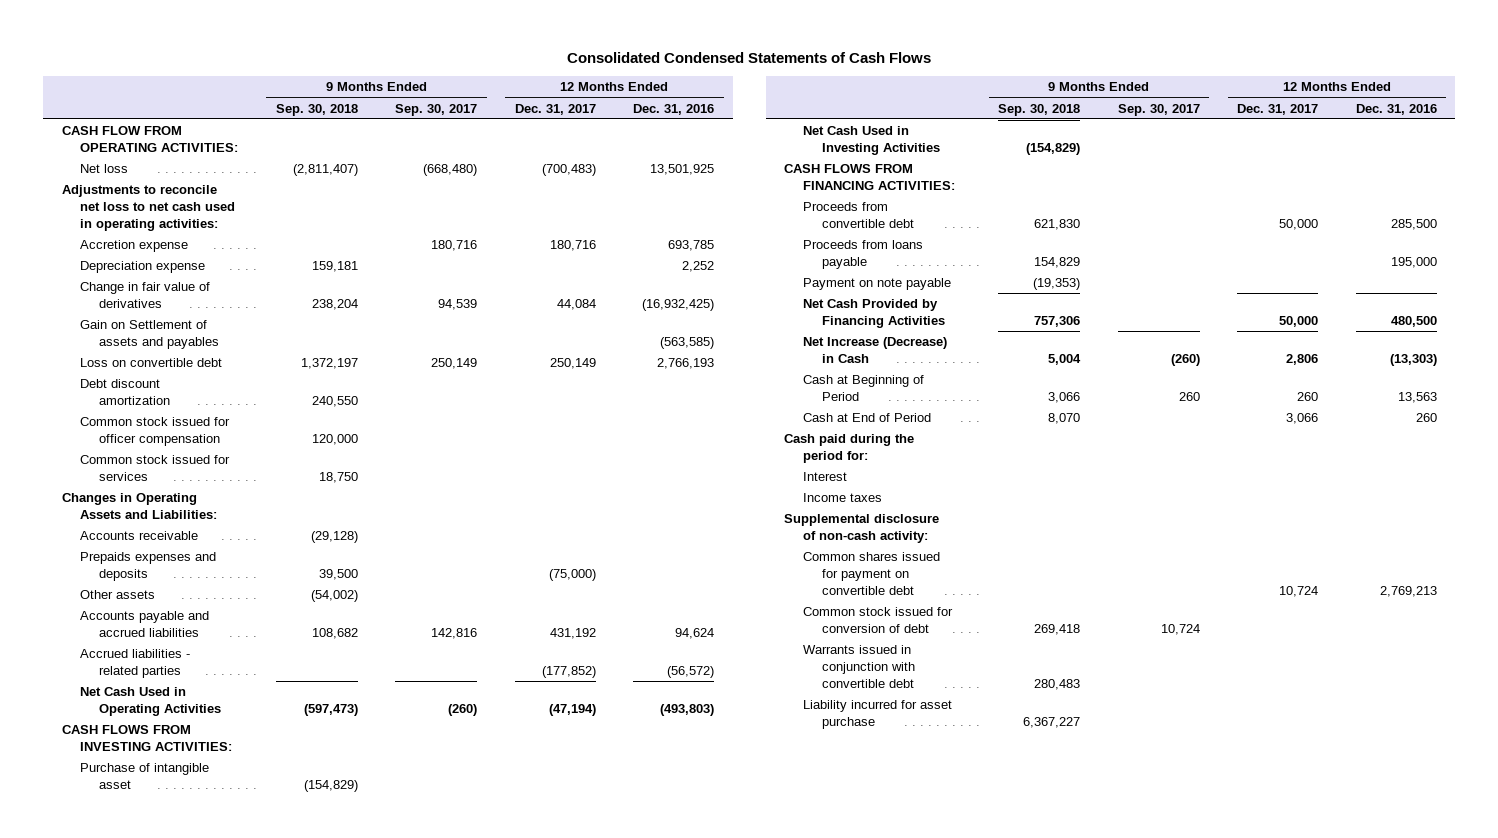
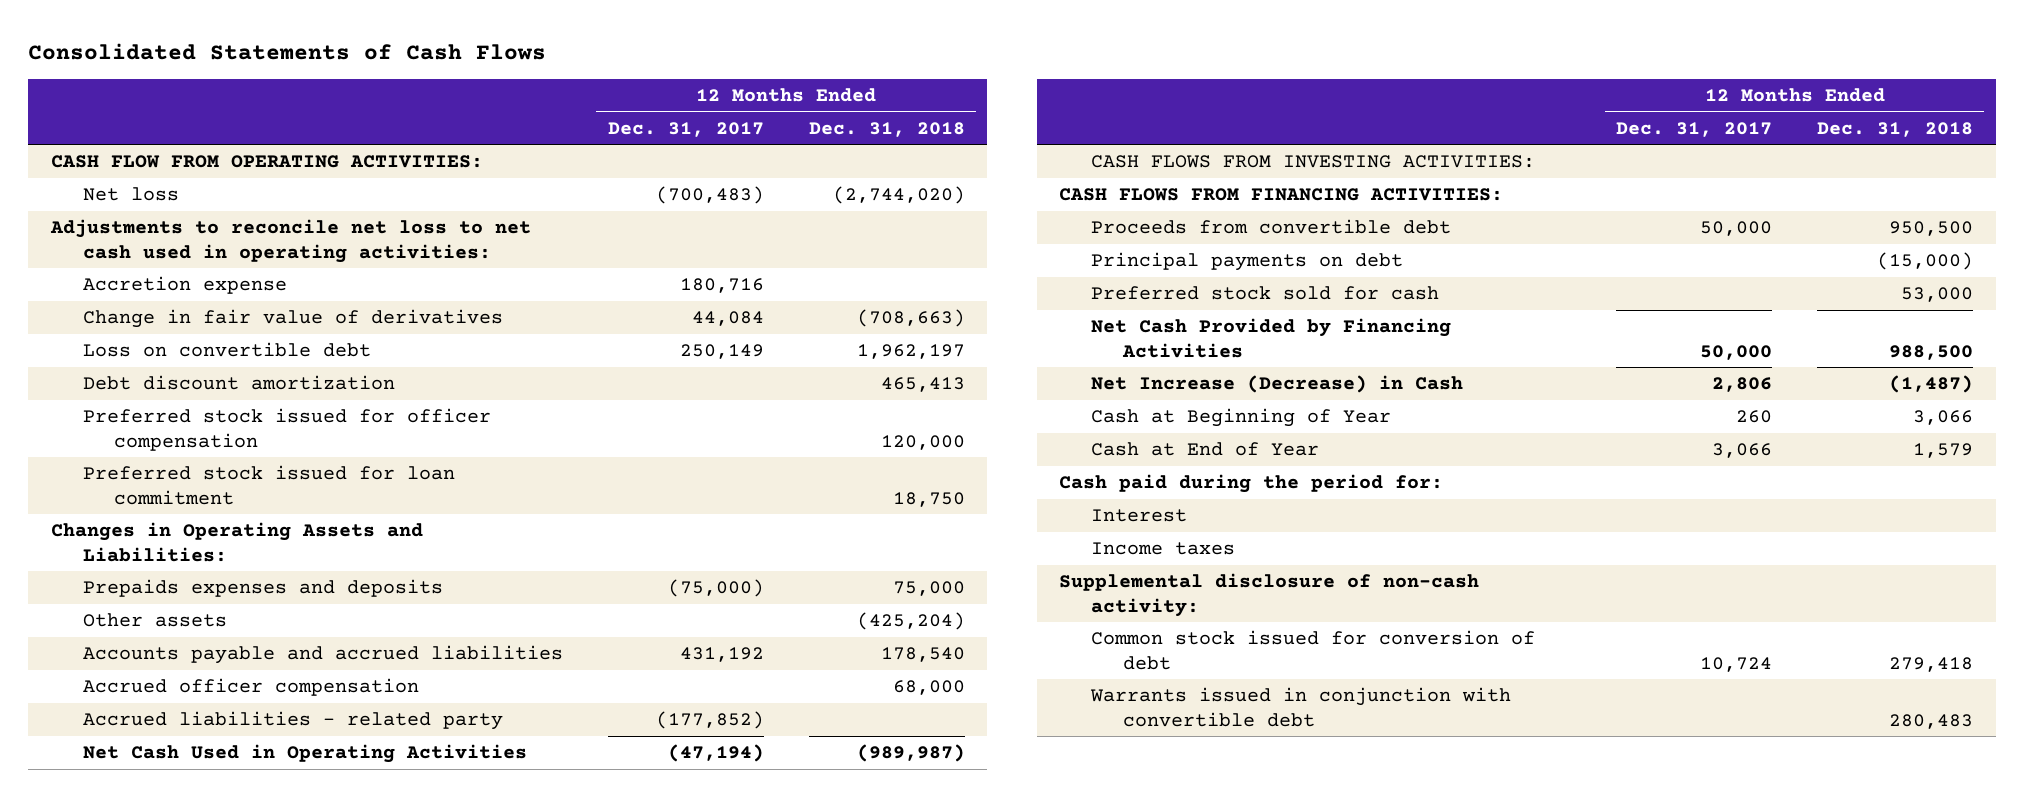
- Consolidated Condensed Statements of Cash Flows
+ Consolidated Statements of Cash Flows
- | 9 Months Ended Sep. 30, 2018 | 9 Months Ended Sep. 30, 2017 | 12 Months Ended Dec. 31, 2017 | 12 Months Ended Dec. 31, 2016
+ | 12 Months Ended Dec. 31, 2017 | 12 Months Ended Dec. 31, 2018
- Depreciation expense | 159,181 | | | 2,252
- Gain on Settlement of assets and payables | | | | (563,585)
- Common stock issued for officer compensation | 120,000 | | |
- Common stock issued for services | 18,750 | | |
+ Preferred stock issued for officer compensation | | 120,000
+ Preferred stock issued for loan commitment | | 18,750
- Accounts receivable | (29,128) | | |
- Accrued liabilities - related parties | | | (177,852) | (56,572)
+ Accrued officer compensation | | 68,000
+ Accrued liabilities - related party | (177,852) |
- Purchase of intangible asset | (154,829) | | |
- Net Cash Used in Investing Activities | (154,829) | | |
- Proceeds from loans payable | 154,829 | | | 195,000
- Payment on note payable | (19,353) | | |
+ Principal payments on debt | | (15,000)
+ Preferred stock sold for cash | | 53,000
- Cash at Beginning of Period | 3,066 | 260 | 260 | 13,563
- Cash at End of Period | 8,070 | | 3,066 | 260
+ Cash at Beginning of Year | 260 | 3,066
+ Cash at End of Year | 3,066 | 1,579
- Common shares issued for payment on convertible debt | | | 10,724 | 2,769,213
- Common stock issued for conversion of debt | 269,418 | 10,724 | |
+ Common stock issued for conversion of debt | 10,724 | 279,418
- Liability incurred for asset purchase | 6,367,227 | | |

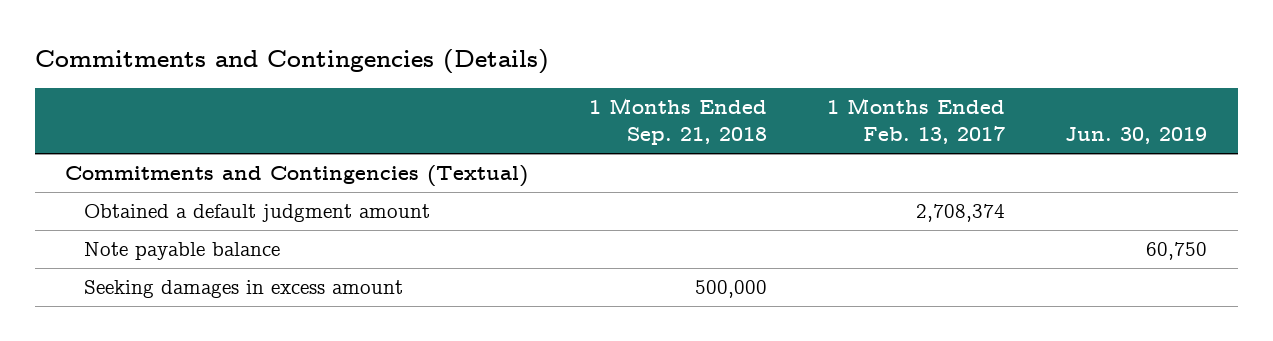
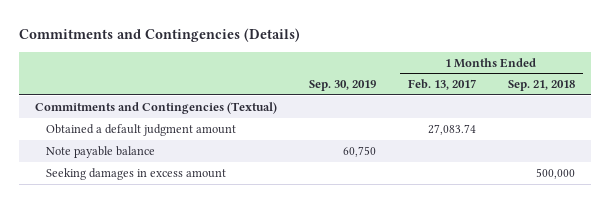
- | 1 Months Ended Sep. 21, 2018 | 1 Months Ended Feb. 13, 2017 | Jun. 30, 2019
+ | Sep. 30, 2019 | 1 Months Ended Feb. 13, 2017 | 1 Months Ended Sep. 21, 2018
- Obtained a default judgment amount | | 2,708,374 |
+ Obtained a default judgment amount | | 27,083.74 |

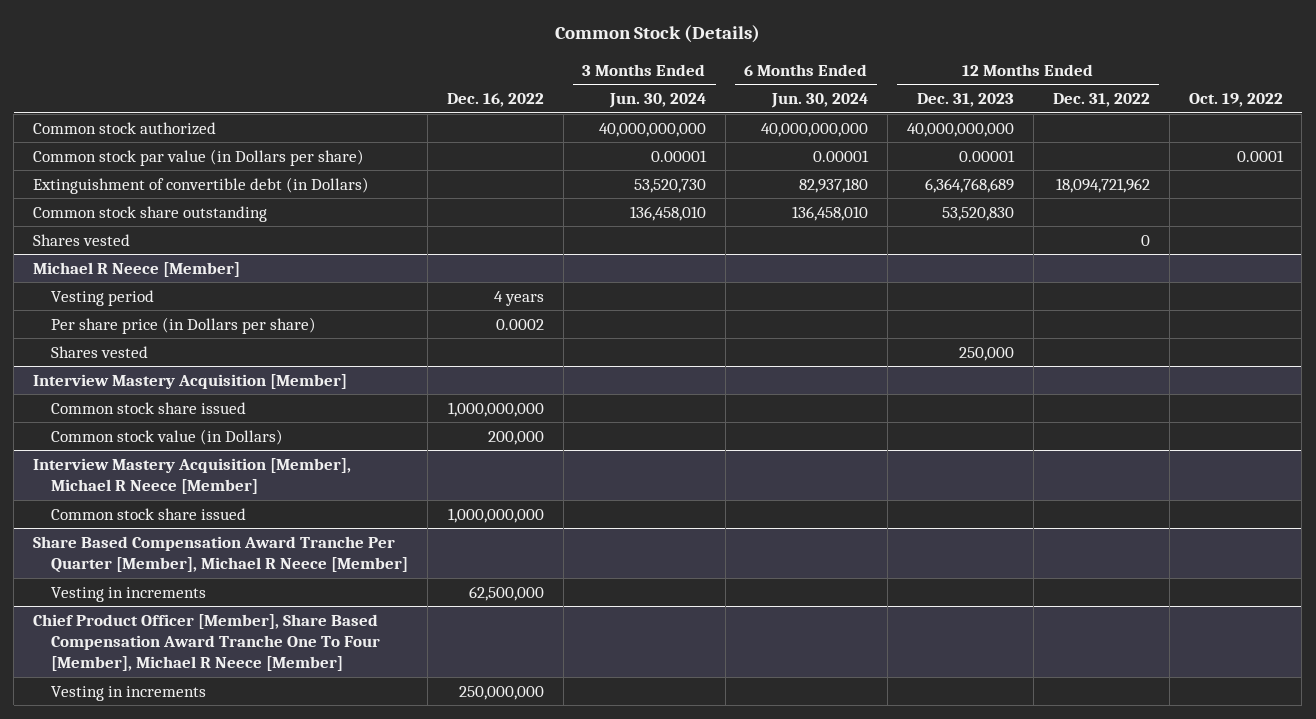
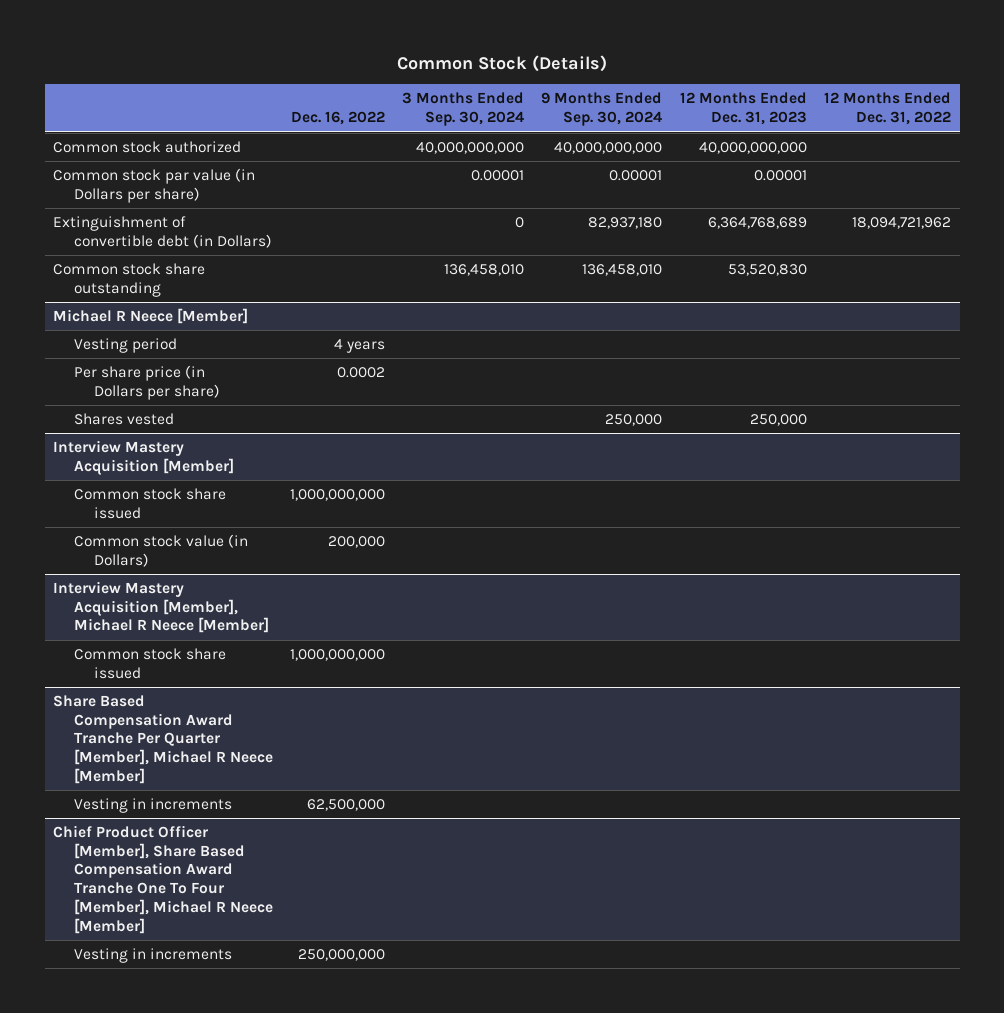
- | Dec. 16, 2022 | 3 Months Ended Jun. 30, 2024 | 6 Months Ended Jun. 30, 2024 | 12 Months Ended Dec. 31, 2023 | 12 Months Ended Dec. 31, 2022 | Oct. 19, 2022
+ | Dec. 16, 2022 | 3 Months Ended Sep. 30, 2024 | 9 Months Ended Sep. 30, 2024 | 12 Months Ended Dec. 31, 2023 | 12 Months Ended Dec. 31, 2022
- Shares vested | | | | | 0 |

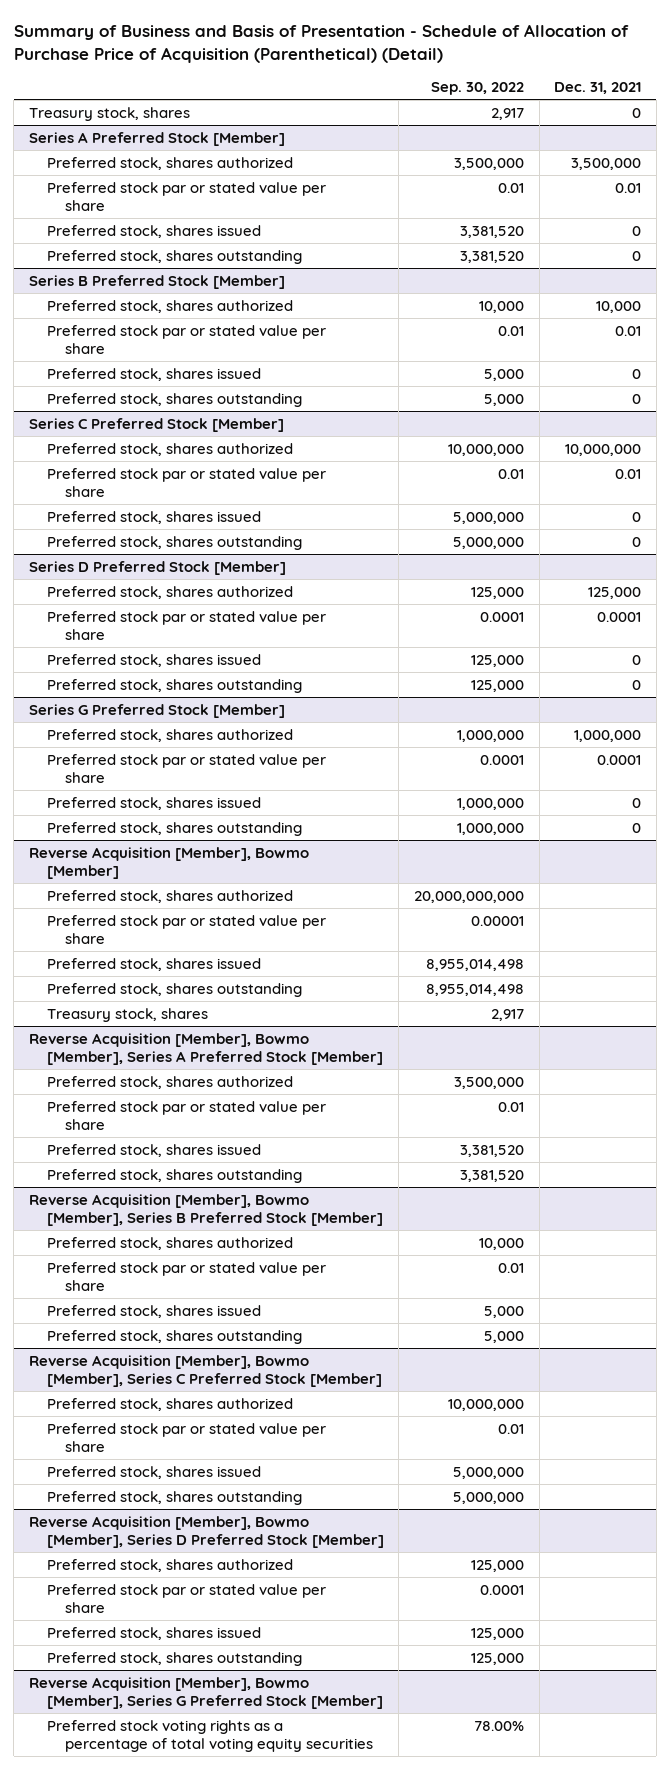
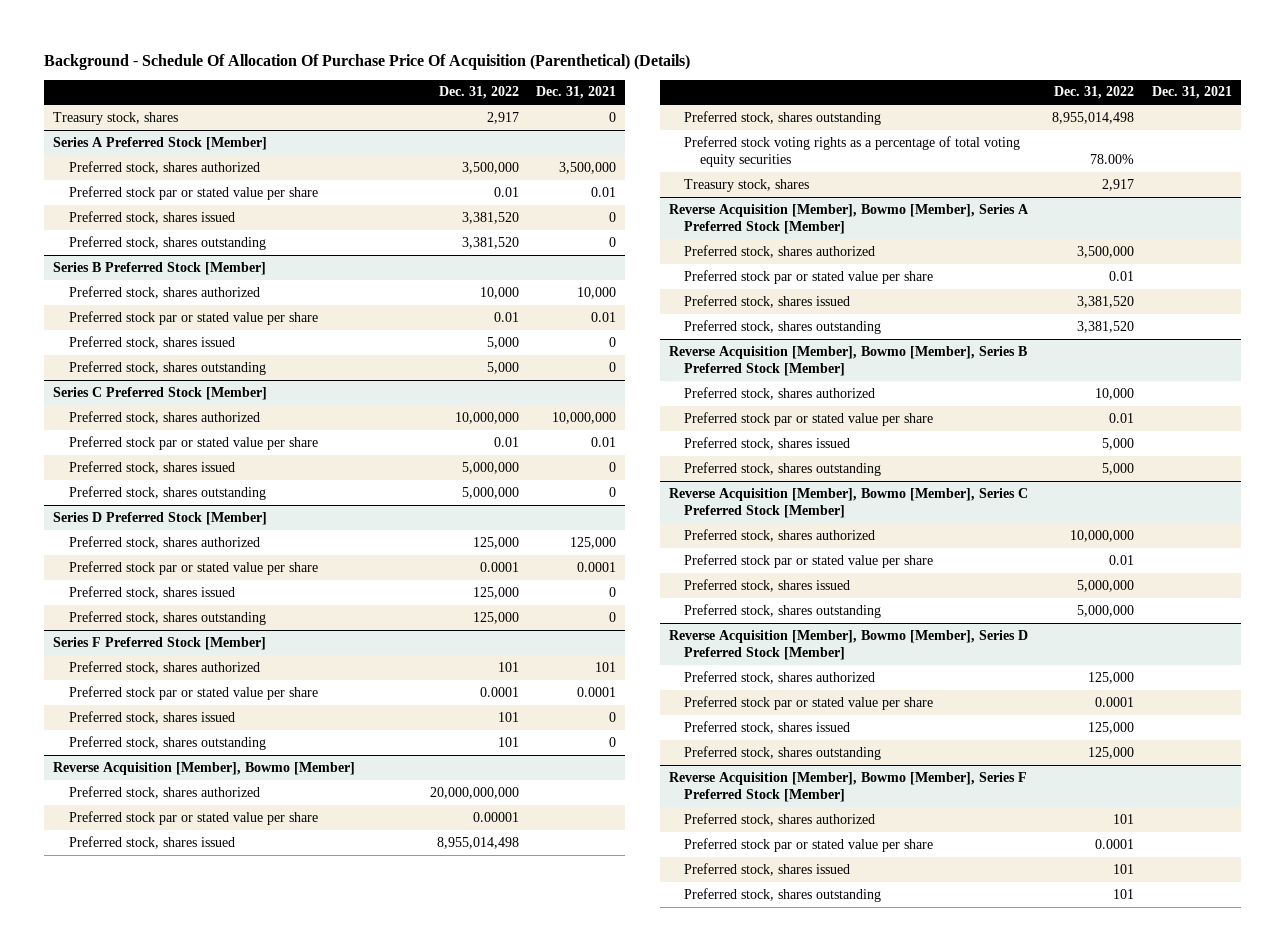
- Summary of Business and Basis of Presentation - Schedule of Allocation of Purchase Price of Acquisition (Parenthetical) (Detail)
+ Background - Schedule Of Allocation Of Purchase Price Of Acquisition (Parenthetical) (Details)
- | Sep. 30, 2022 | Dec. 31, 2021
+ | Dec. 31, 2022 | Dec. 31, 2021
- Series G Preferred Stock [Member]
- Preferred stock, shares authorized | 1,000,000 | 1,000,000
+ Series F Preferred Stock [Member]
+ Preferred stock, shares authorized | 101 | 101
@ Reverse Acquisition [Member], Bowmo [Member]
+ Preferred stock voting rights as a percentage of total voting equity securities | 78.00% |
- Reverse Acquisition [Member], Bowmo [Member], Series G Preferred Stock [Member]
- Preferred stock voting rights as a percentage of total voting equity securities | 78.00% |
+ Reverse Acquisition [Member], Bowmo [Member], Series F Preferred Stock [Member]
+ Preferred stock, shares authorized | 101 |
+ Preferred stock par or stated value per share | 0.0001 |
+ Preferred stock, shares issued | 101 |
+ Preferred stock, shares outstanding | 101 |

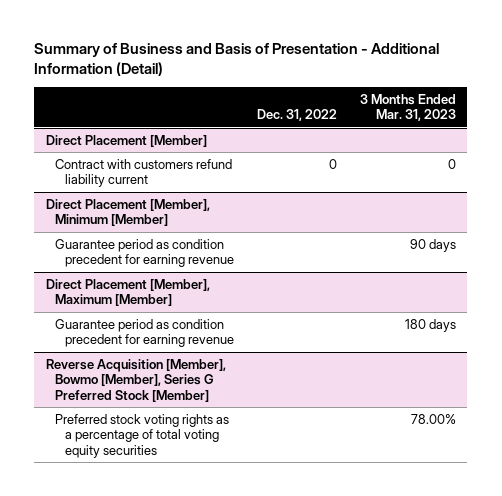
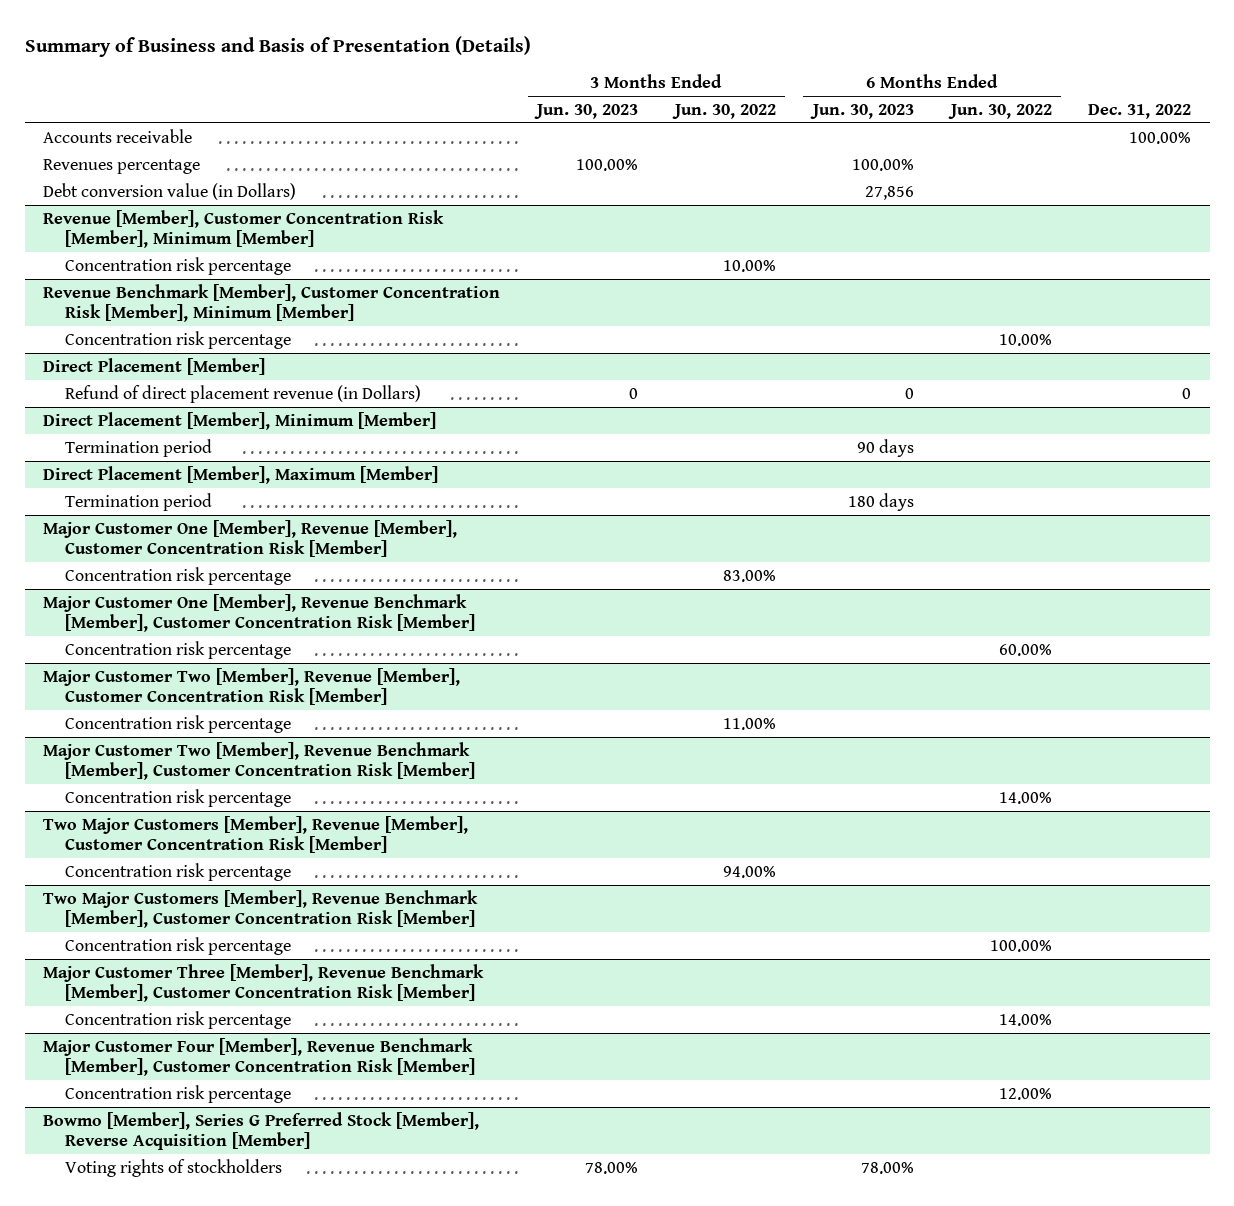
- Summary of Business and Basis of Presentation - Additional Information (Detail)
+ Summary of Business and Basis of Presentation (Details)
- | Dec. 31, 2022 | 3 Months Ended Mar. 31, 2023
+ | 3 Months Ended Jun. 30, 2023 | 3 Months Ended Jun. 30, 2022 | 6 Months Ended Jun. 30, 2023 | 6 Months Ended Jun. 30, 2022 | Dec. 31, 2022
+ Accounts receivable | | | | | 100.00%
+ Revenues percentage | 100.00% | | 100.00% | |
+ Debt conversion value (in Dollars) | | | 27,856 | |
+ Revenue [Member], Customer Concentration Risk [Member], Minimum [Member]
+ Concentration risk percentage | | 10.00% | | |
+ Revenue Benchmark [Member], Customer Concentration Risk [Member], Minimum [Member]
+ Concentration risk percentage | | | | 10.00% |
@ Direct Placement [Member]
- Contract with customers refund liability current | 0 | 0
+ Refund of direct placement revenue (in Dollars) | 0 | | 0 | | 0
@ Direct Placement [Member], Minimum [Member]
- Guarantee period as condition precedent for earning revenue | | 90 days
+ Termination period | | | 90 days | |
@ Direct Placement [Member], Maximum [Member]
- Guarantee period as condition precedent for earning revenue | | 180 days
- Reverse Acquisition [Member], Bowmo [Member], Series G Preferred Stock [Member]
- Preferred stock voting rights as a percentage of total voting equity securities | | 78.00%
@ Direct Placement [Member], Maximum [Member]
+ Termination period | | | 180 days | |
+ Major Customer One [Member], Revenue [Member], Customer Concentration Risk [Member]
+ Concentration risk percentage | | 83.00% | | |
+ Major Customer One [Member], Revenue Benchmark [Member], Customer Concentration Risk [Member]
+ Concentration risk percentage | | | | 60.00% |
+ Major Customer Two [Member], Revenue [Member], Customer Concentration Risk [Member]
+ Concentration risk percentage | | 11.00% | | |
+ Major Customer Two [Member], Revenue Benchmark [Member], Customer Concentration Risk [Member]
+ Concentration risk percentage | | | | 14.00% |
+ Two Major Customers [Member], Revenue [Member], Customer Concentration Risk [Member]
+ Concentration risk percentage | | 94.00% | | |
+ Two Major Customers [Member], Revenue Benchmark [Member], Customer Concentration Risk [Member]
+ Concentration risk percentage | | | | 100.00% |
+ Major Customer Three [Member], Revenue Benchmark [Member], Customer Concentration Risk [Member]
+ Concentration risk percentage | | | | 14.00% |
+ Major Customer Four [Member], Revenue Benchmark [Member], Customer Concentration Risk [Member]
+ Concentration risk percentage | | | | 12.00% |
+ Bowmo [Member], Series G Preferred Stock [Member], Reverse Acquisition [Member]
+ Voting rights of stockholders | 78.00% | | 78.00% | |

